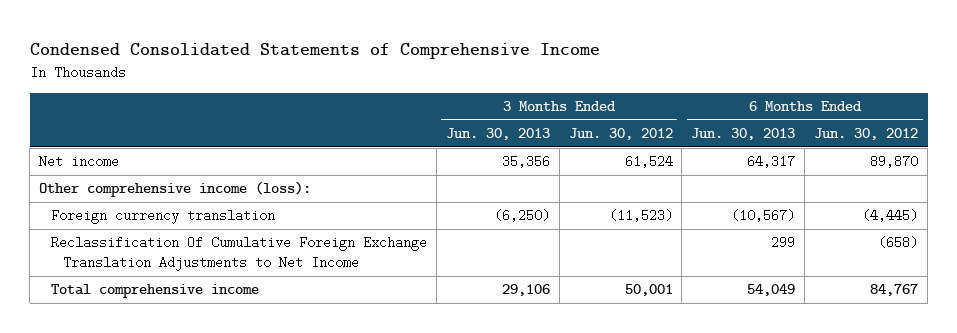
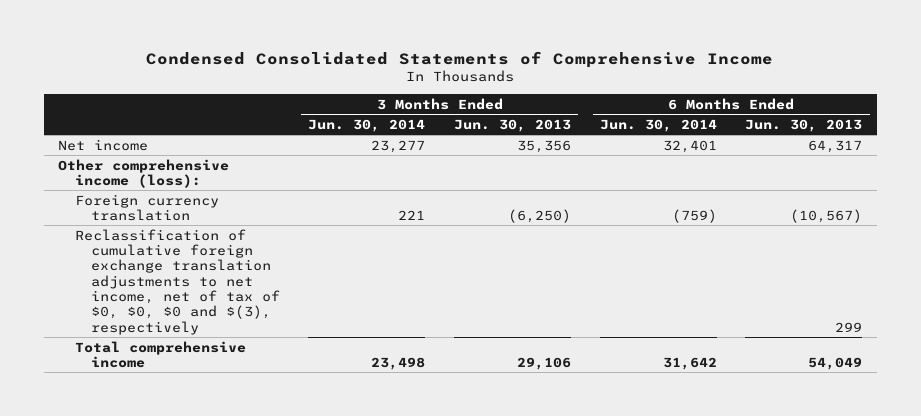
- | 3 Months Ended Jun. 30, 2013 | 3 Months Ended Jun. 30, 2012 | 6 Months Ended Jun. 30, 2013 | 6 Months Ended Jun. 30, 2012
+ | 3 Months Ended Jun. 30, 2014 | 3 Months Ended Jun. 30, 2013 | 6 Months Ended Jun. 30, 2014 | 6 Months Ended Jun. 30, 2013
- Reclassification Of Cumulative Foreign Exchange Translation Adjustments to Net Income | | | 299 | (658)
+ Reclassification of cumulative foreign exchange translation adjustments to net income, net of tax of $0, $0, $0 and $(3), respectively | | | | 299

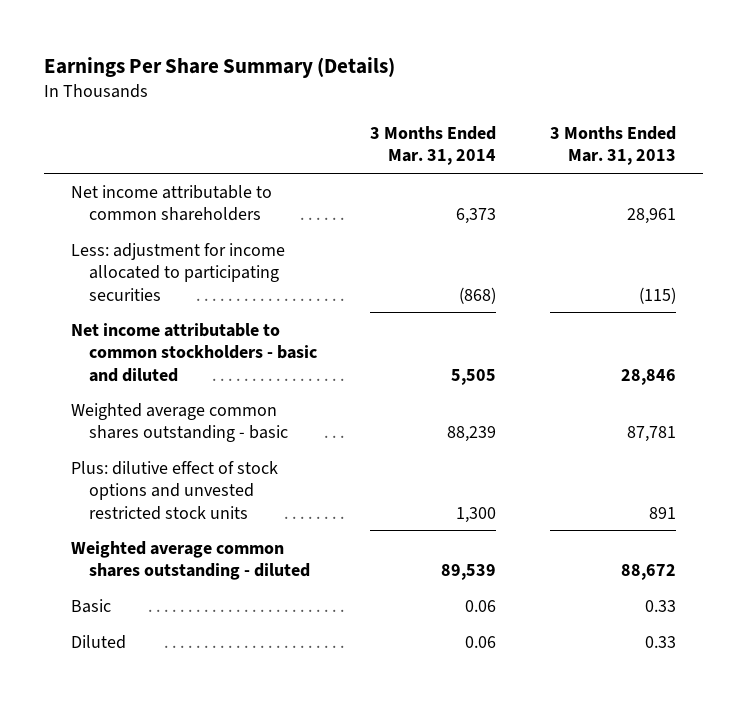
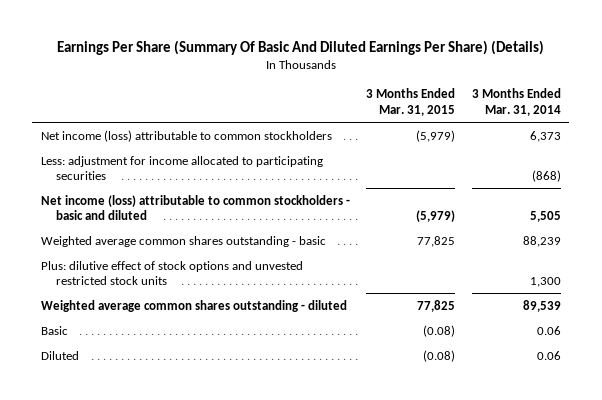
- Earnings Per Share Summary (Details)
+ Earnings Per Share (Summary Of Basic And Diluted Earnings Per Share) (Details)
- | 3 Months Ended Mar. 31, 2014 | 3 Months Ended Mar. 31, 2013
+ | 3 Months Ended Mar. 31, 2015 | 3 Months Ended Mar. 31, 2014
- Net income attributable to common shareholders | 6,373 | 28,961
+ Net income (loss) attributable to common stockholders | (5,979) | 6,373
- Net income attributable to common stockholders - basic and diluted | 5,505 | 28,846
+ Net income (loss) attributable to common stockholders - basic and diluted | (5,979) | 5,505

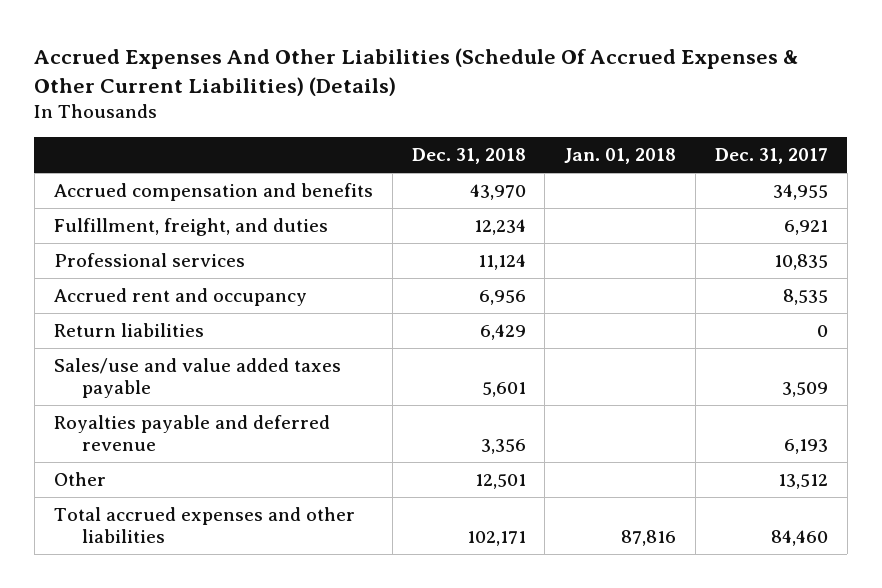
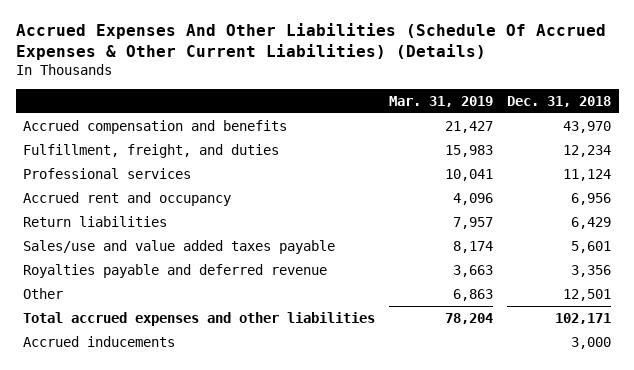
- | Dec. 31, 2018 | Jan. 01, 2018 | Dec. 31, 2017
+ | Mar. 31, 2019 | Dec. 31, 2018
+ Accrued inducements | | 3,000

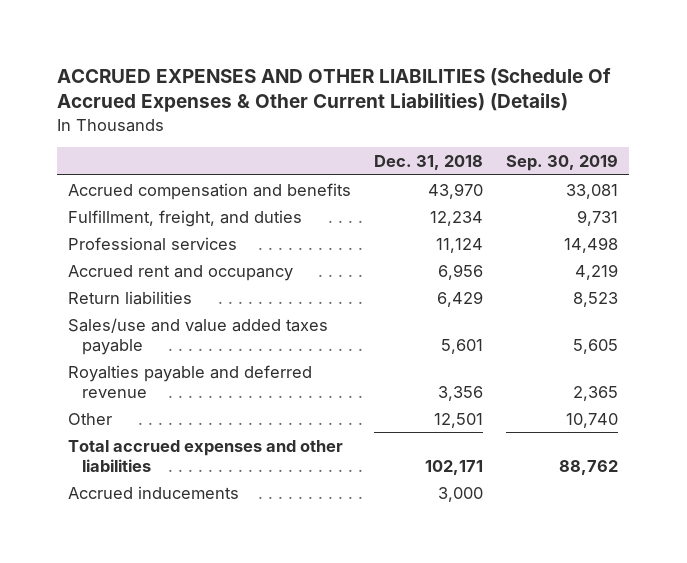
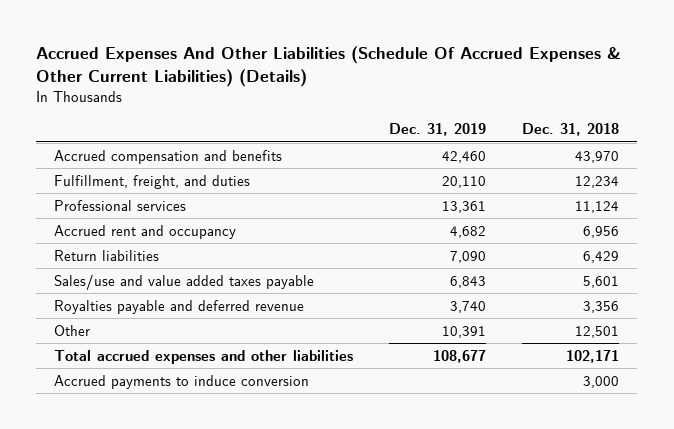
- ACCRUED EXPENSES AND OTHER LIABILITIES (Schedule Of Accrued Expenses & Other Current Liabilities) (Details)
+ Accrued Expenses And Other Liabilities (Schedule Of Accrued Expenses & Other Current Liabilities) (Details)
- | Dec. 31, 2018 | Sep. 30, 2019
+ | Dec. 31, 2019 | Dec. 31, 2018
- Accrued inducements | 3,000 |
+ Accrued payments to induce conversion | | 3,000

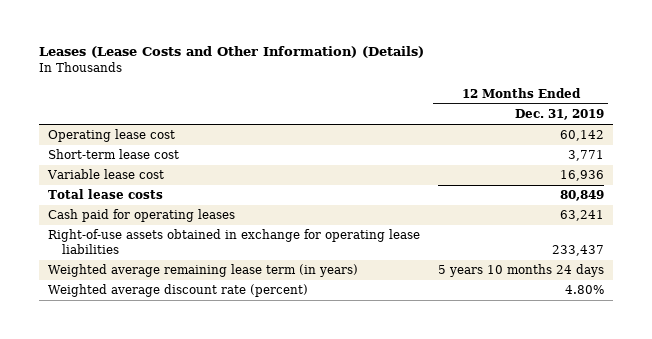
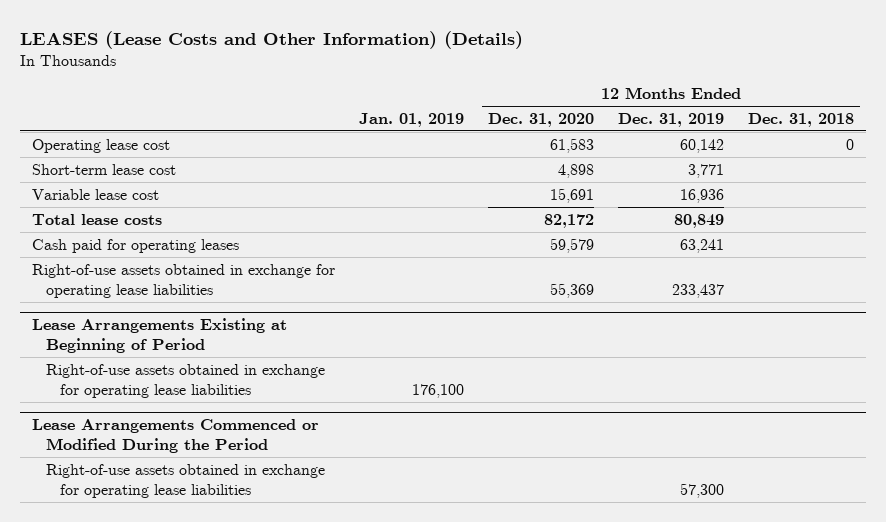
- Leases (Lease Costs and Other Information) (Details)
+ LEASES (Lease Costs and Other Information) (Details)
- | 12 Months Ended Dec. 31, 2019
+ | Jan. 01, 2019 | 12 Months Ended Dec. 31, 2020 | 12 Months Ended Dec. 31, 2019 | 12 Months Ended Dec. 31, 2018
- Weighted average remaining lease term (in years) | 5 years 10 months 24 days
- Weighted average discount rate (percent) | 4.80%
+ Lease Arrangements Existing at Beginning of Period
+ Right-of-use assets obtained in exchange for operating lease liabilities | 176,100 | | |
+ Lease Arrangements Commenced or Modified During the Period
+ Right-of-use assets obtained in exchange for operating lease liabilities | | | 57,300 |

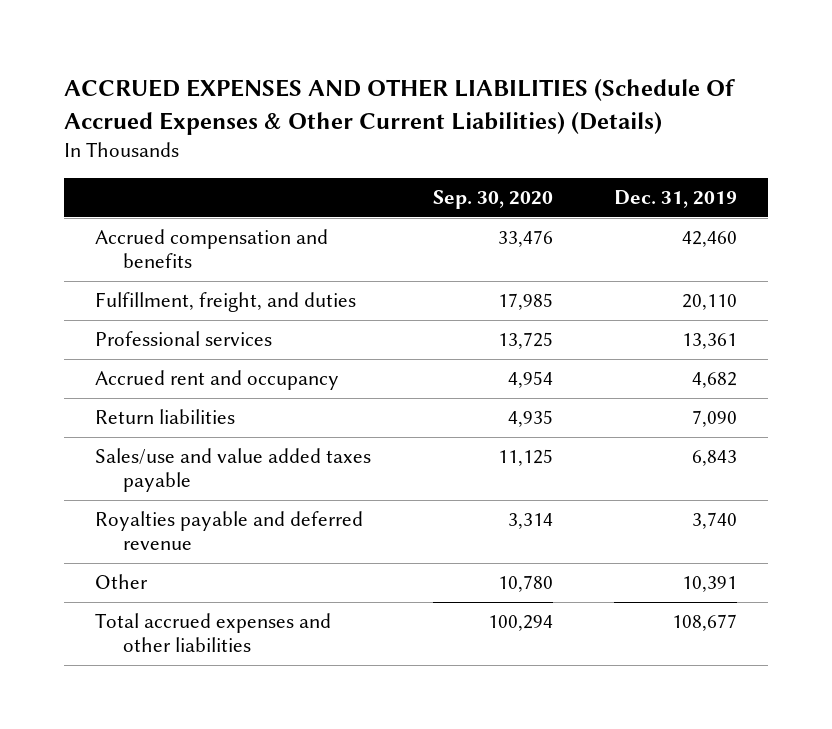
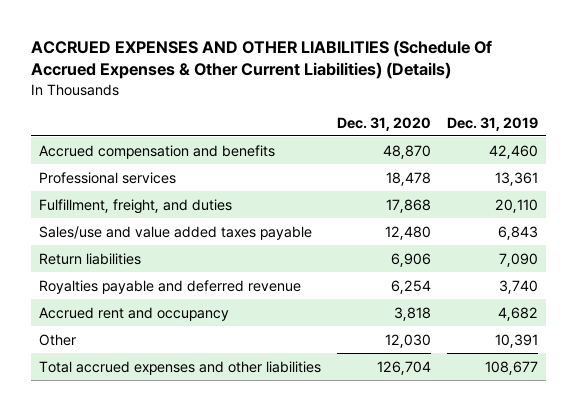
- | Sep. 30, 2020 | Dec. 31, 2019
+ | Dec. 31, 2020 | Dec. 31, 2019
moved down: Fulfillment, freight, and duties | 17,868 | 20,110
moved down: Return liabilities | 6,906 | 7,090
moved down: Accrued rent and occupancy | 3,818 | 4,682

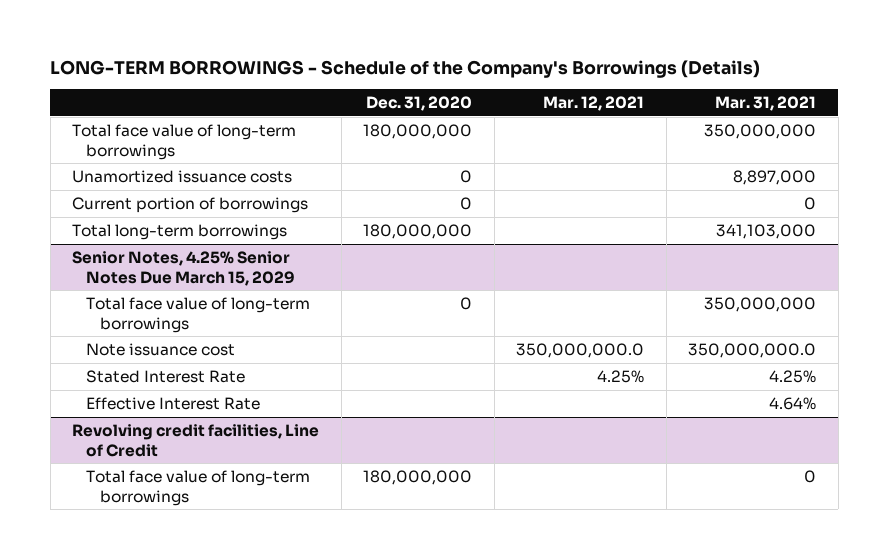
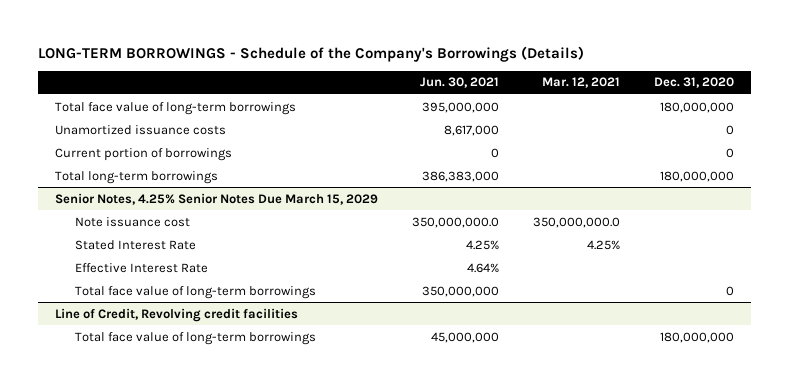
- | Dec. 31, 2020 | Mar. 12, 2021 | Mar. 31, 2021
+ | Jun. 30, 2021 | Mar. 12, 2021 | Dec. 31, 2020
- Revolving credit facilities, Line of Credit
@ Senior Notes, 4.25% Senior Notes Due March 15, 2029
moved down: Total face value of long-term borrowings | 350,000,000 | | 0
+ Line of Credit, Revolving credit facilities

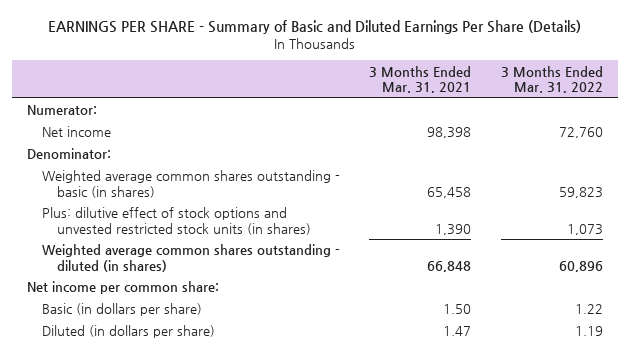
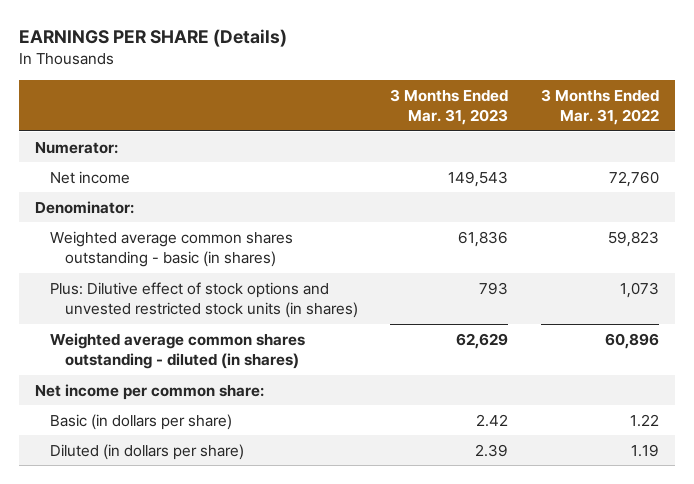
- EARNINGS PER SHARE - Summary of Basic and Diluted Earnings Per Share (Details)
+ EARNINGS PER SHARE (Details)
- | 3 Months Ended Mar. 31, 2021 | 3 Months Ended Mar. 31, 2022
+ | 3 Months Ended Mar. 31, 2023 | 3 Months Ended Mar. 31, 2022
- Plus: dilutive effect of stock options and unvested restricted stock units (in shares) | 1,390 | 1,073
+ Plus: Dilutive effect of stock options and unvested restricted stock units (in shares) | 793 | 1,073

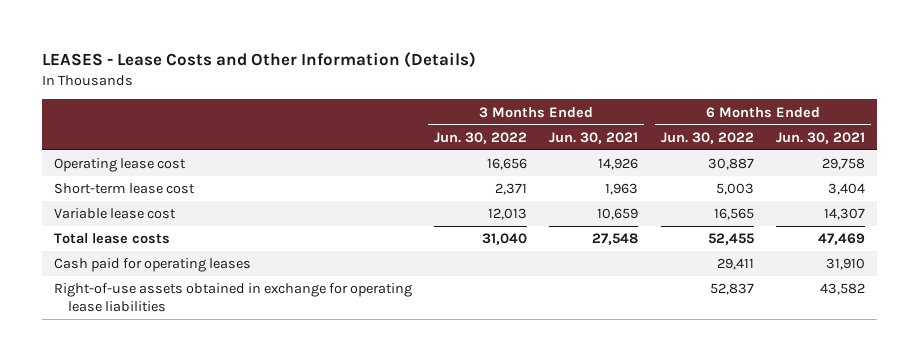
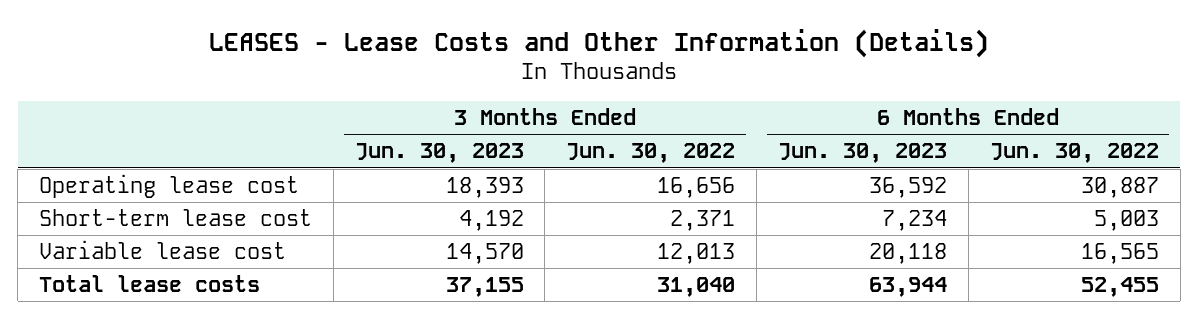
- | 3 Months Ended Jun. 30, 2022 | 3 Months Ended Jun. 30, 2021 | 6 Months Ended Jun. 30, 2022 | 6 Months Ended Jun. 30, 2021
+ | 3 Months Ended Jun. 30, 2023 | 3 Months Ended Jun. 30, 2022 | 6 Months Ended Jun. 30, 2023 | 6 Months Ended Jun. 30, 2022
- Cash paid for operating leases | | | 29,411 | 31,910
- Right-of-use assets obtained in exchange for operating lease liabilities | | | 52,837 | 43,582

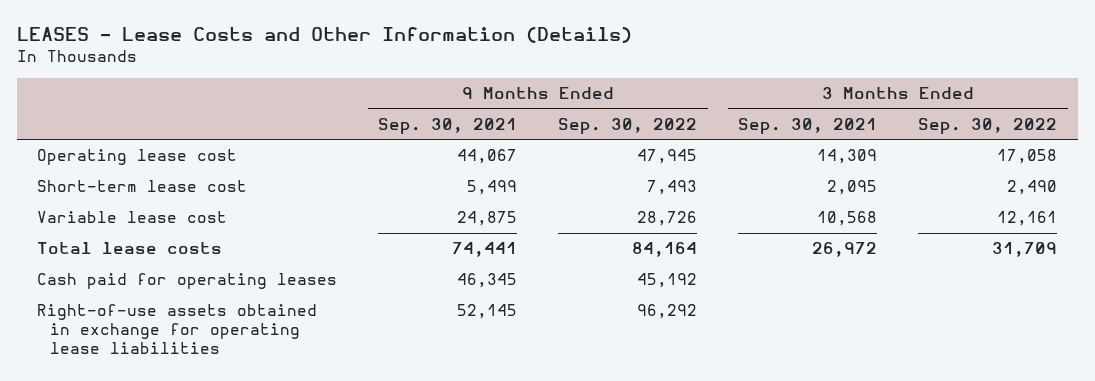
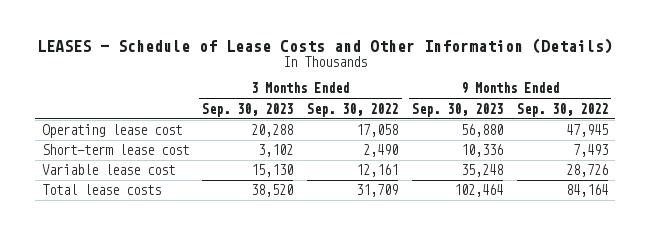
- LEASES - Lease Costs and Other Information (Details)
+ LEASES - Schedule of Lease Costs and Other Information (Details)
- | 9 Months Ended Sep. 30, 2021 | 9 Months Ended Sep. 30, 2022 | 3 Months Ended Sep. 30, 2021 | 3 Months Ended Sep. 30, 2022
+ | 3 Months Ended Sep. 30, 2023 | 3 Months Ended Sep. 30, 2022 | 9 Months Ended Sep. 30, 2023 | 9 Months Ended Sep. 30, 2022
- Cash paid for operating leases | 46,345 | 45,192 | |
- Right-of-use assets obtained in exchange for operating lease liabilities | 52,145 | 96,292 | |

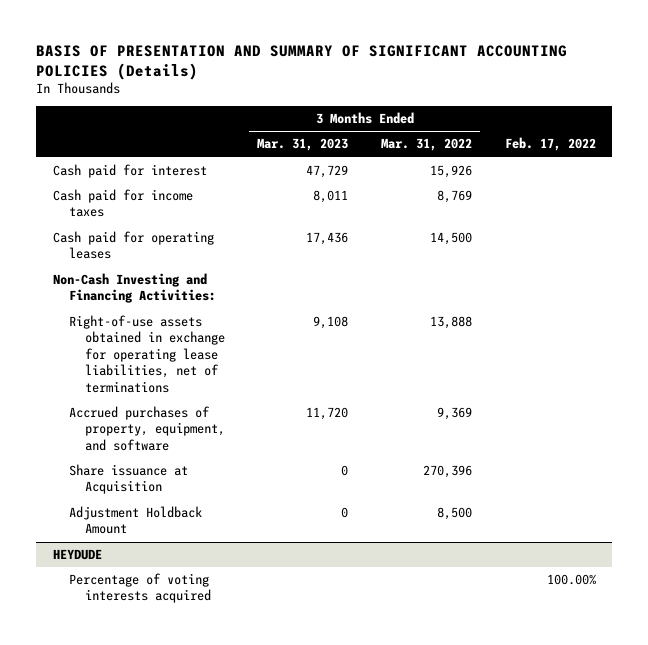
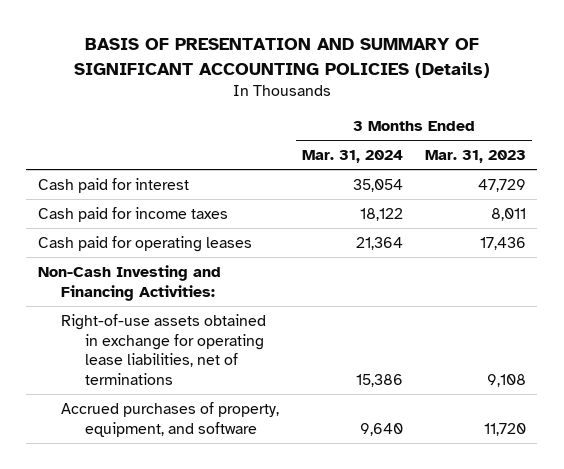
- | 3 Months Ended Mar. 31, 2023 | 3 Months Ended Mar. 31, 2022 | Feb. 17, 2022
+ | 3 Months Ended Mar. 31, 2024 | 3 Months Ended Mar. 31, 2023
- Share issuance at Acquisition | 0 | 270,396 |
- Adjustment Holdback Amount | 0 | 8,500 |
- HEYDUDE
- Percentage of voting interests acquired | | | 100.00%

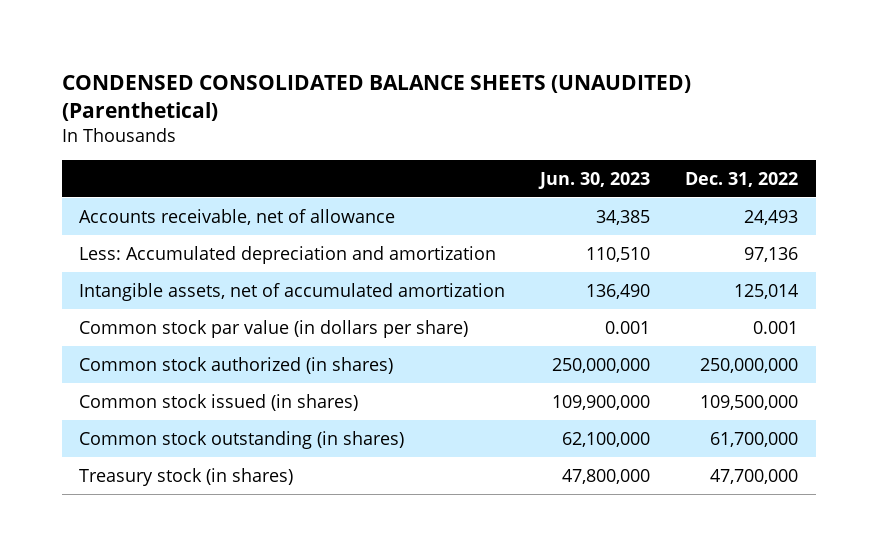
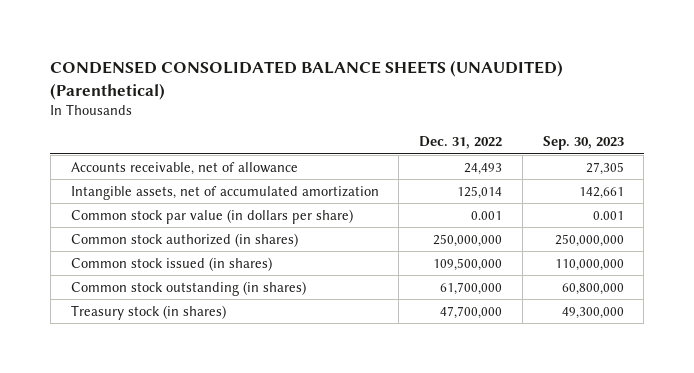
- | Jun. 30, 2023 | Dec. 31, 2022
+ | Dec. 31, 2022 | Sep. 30, 2023
- Less: Accumulated depreciation and amortization | 110,510 | 97,136

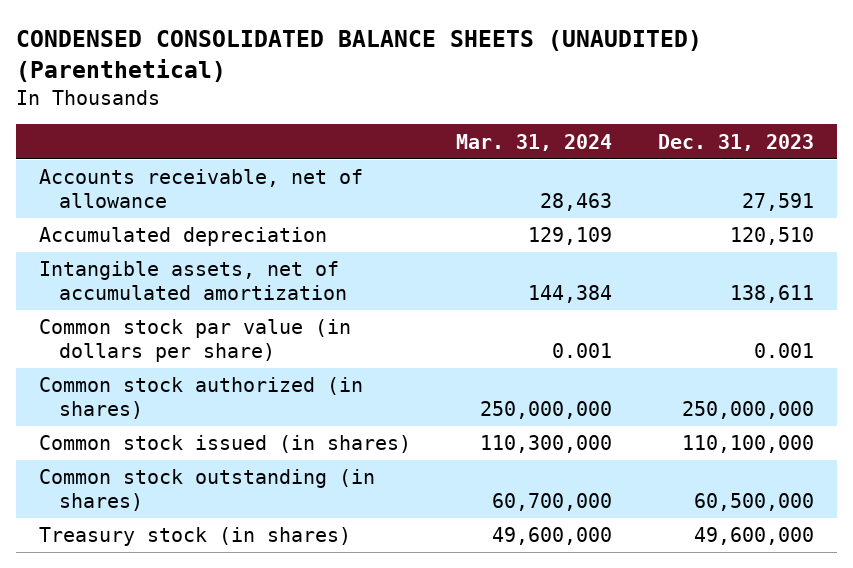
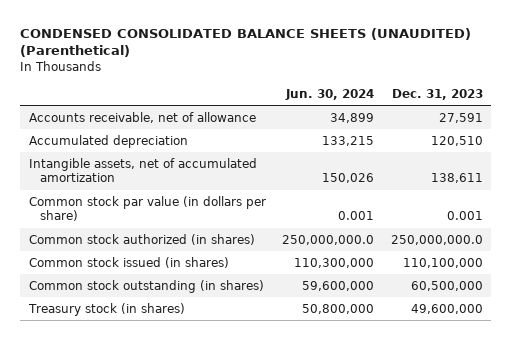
- | Mar. 31, 2024 | Dec. 31, 2023
+ | Jun. 30, 2024 | Dec. 31, 2023
- Common stock authorized (in shares) | 250,000,000 | 250,000,000
+ Common stock authorized (in shares) | 250,000,000.0 | 250,000,000.0

